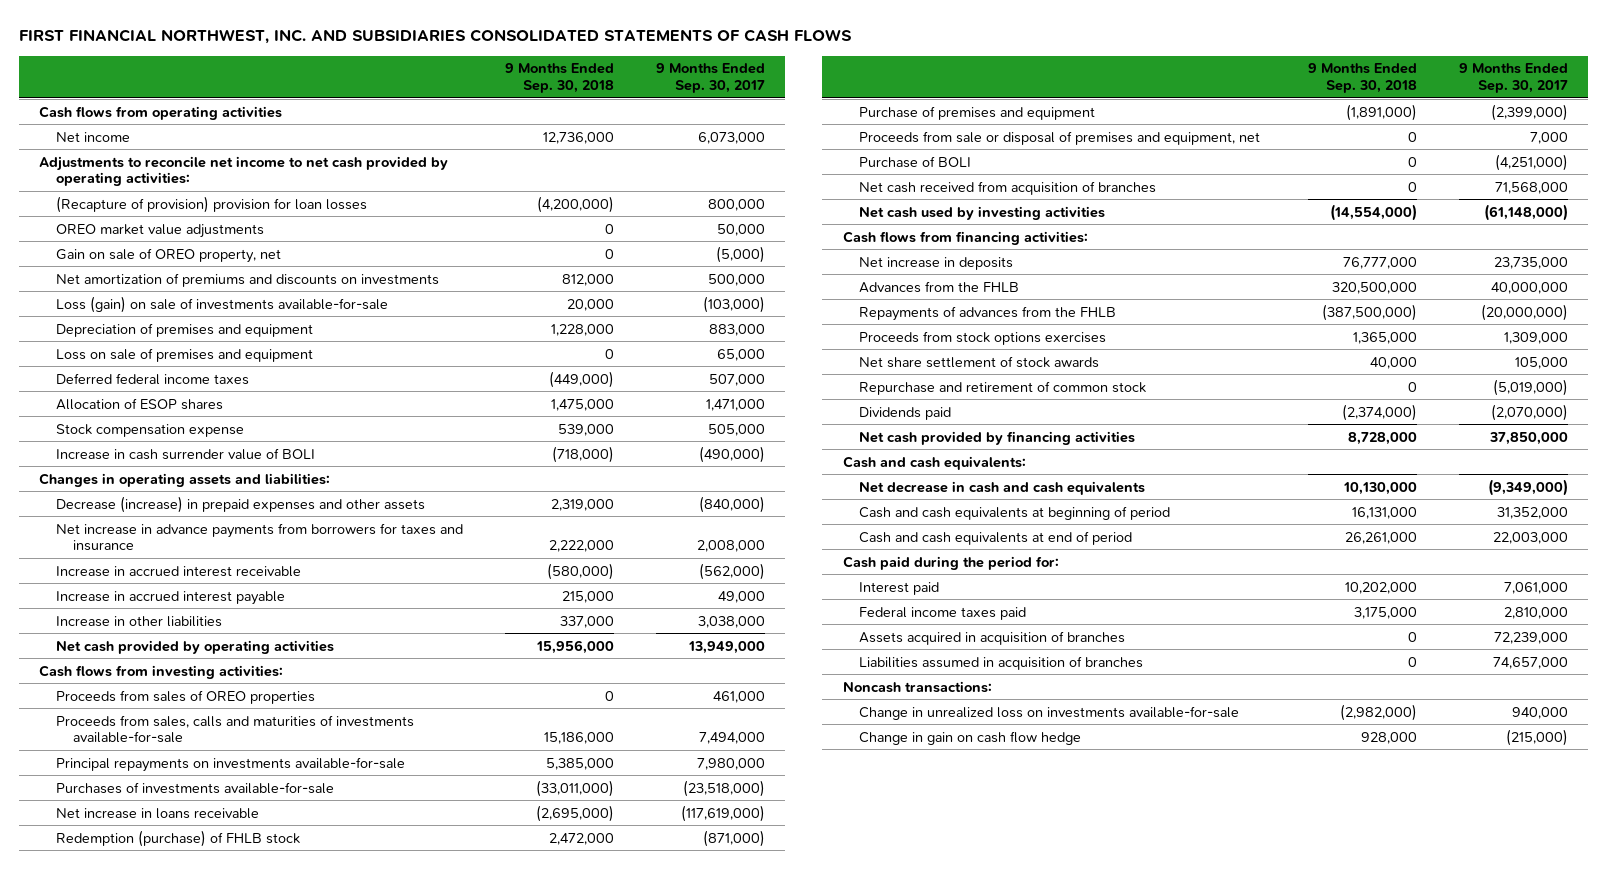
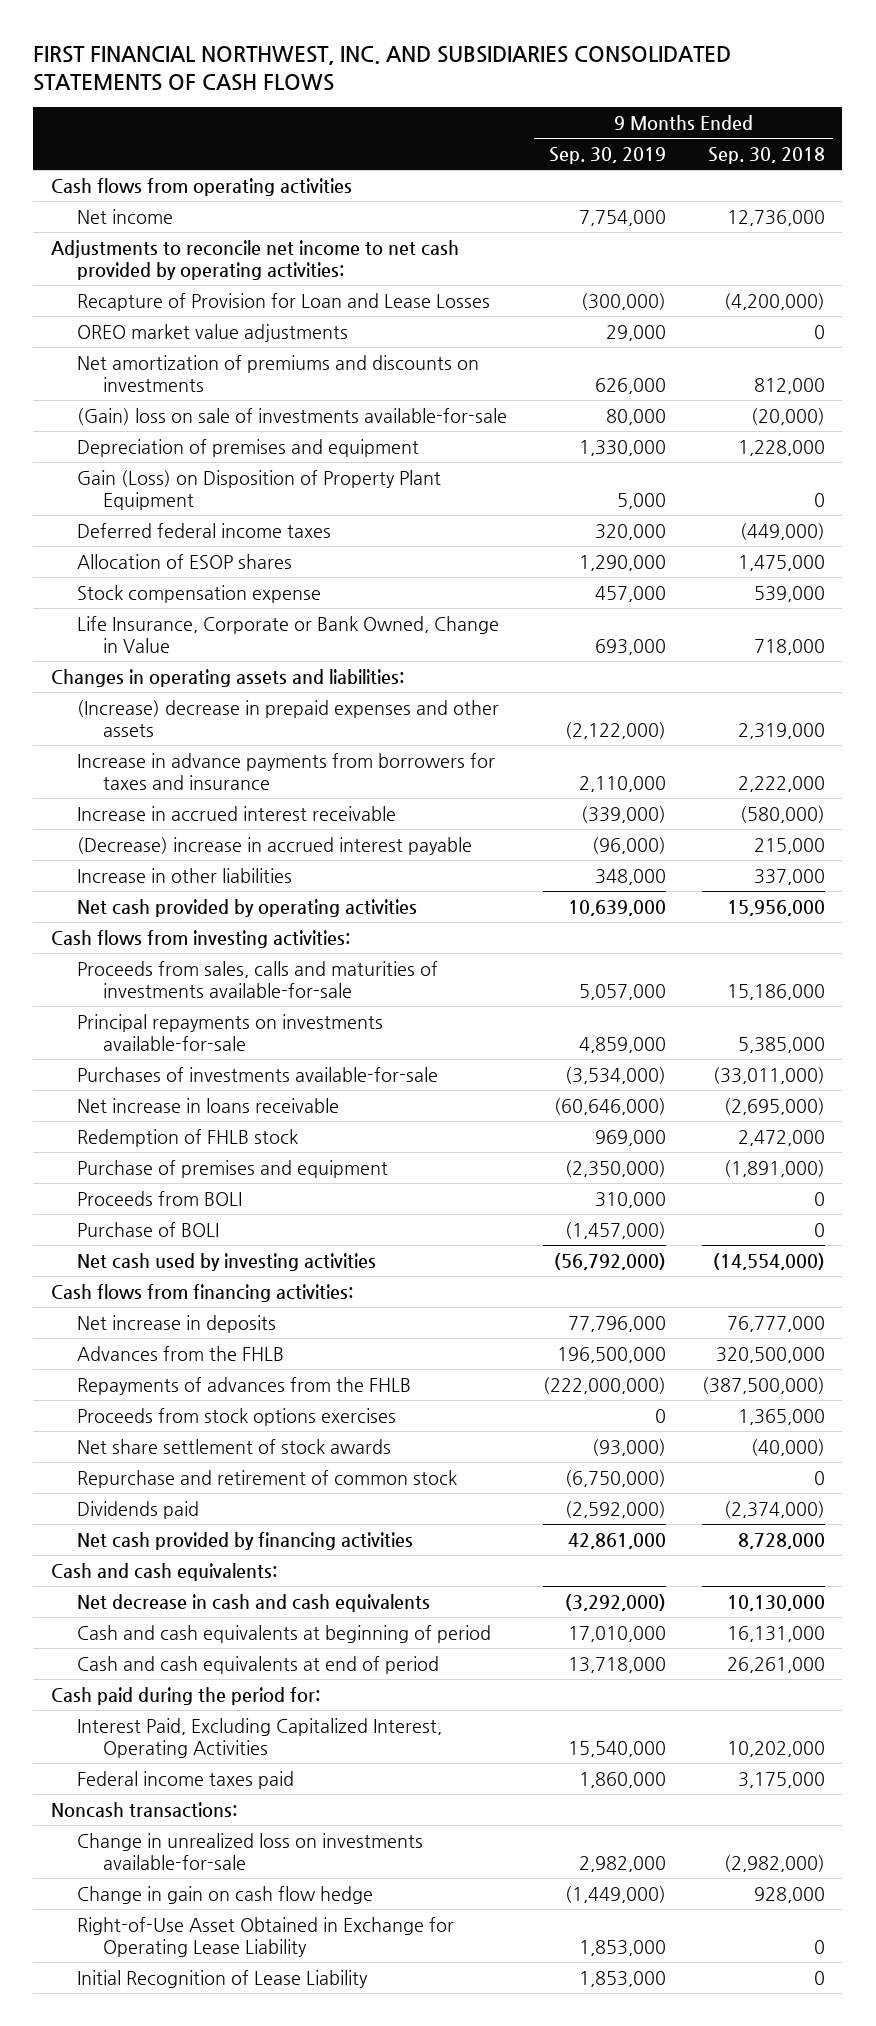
- | 9 Months Ended Sep. 30, 2018 | 9 Months Ended Sep. 30, 2017
+ | 9 Months Ended Sep. 30, 2019 | 9 Months Ended Sep. 30, 2018
- (Recapture of provision) provision for loan losses | (4,200,000) | 800,000
+ Recapture of Provision for Loan and Lease Losses | (300,000) | (4,200,000)
- Gain on sale of OREO property, net | 0 | (5,000)
- Loss (gain) on sale of investments available-for-sale | 20,000 | (103,000)
+ (Gain) loss on sale of investments available-for-sale | 80,000 | (20,000)
- Loss on sale of premises and equipment | 0 | 65,000
+ Gain (Loss) on Disposition of Property Plant Equipment | 5,000 | 0
- Increase in cash surrender value of BOLI | (718,000) | (490,000)
+ Life Insurance, Corporate or Bank Owned, Change in Value | 693,000 | 718,000
- Decrease (increase) in prepaid expenses and other assets | 2,319,000 | (840,000)
- Net increase in advance payments from borrowers for taxes and insurance | 2,222,000 | 2,008,000
+ (Increase) decrease in prepaid expenses and other assets | (2,122,000) | 2,319,000
+ Increase in advance payments from borrowers for taxes and insurance | 2,110,000 | 2,222,000
- Increase in accrued interest payable | 215,000 | 49,000
+ (Decrease) increase in accrued interest payable | (96,000) | 215,000
- Proceeds from sales of OREO properties | 0 | 461,000
- Redemption (purchase) of FHLB stock | 2,472,000 | (871,000)
+ Redemption of FHLB stock | 969,000 | 2,472,000
- Proceeds from sale or disposal of premises and equipment, net | 0 | 7,000
+ Proceeds from BOLI | 310,000 | 0
- Net cash received from acquisition of branches | 0 | 71,568,000
- Net share settlement of stock awards | 40,000 | 105,000
+ Net share settlement of stock awards | (93,000) | (40,000)
- Interest paid | 10,202,000 | 7,061,000
+ Interest Paid, Excluding Capitalized Interest, Operating Activities | 15,540,000 | 10,202,000
- Assets acquired in acquisition of branches | 0 | 72,239,000
- Liabilities assumed in acquisition of branches | 0 | 74,657,000
+ Right-of-Use Asset Obtained in Exchange for Operating Lease Liability | 1,853,000 | 0
+ Initial Recognition of Lease Liability | 1,853,000 | 0

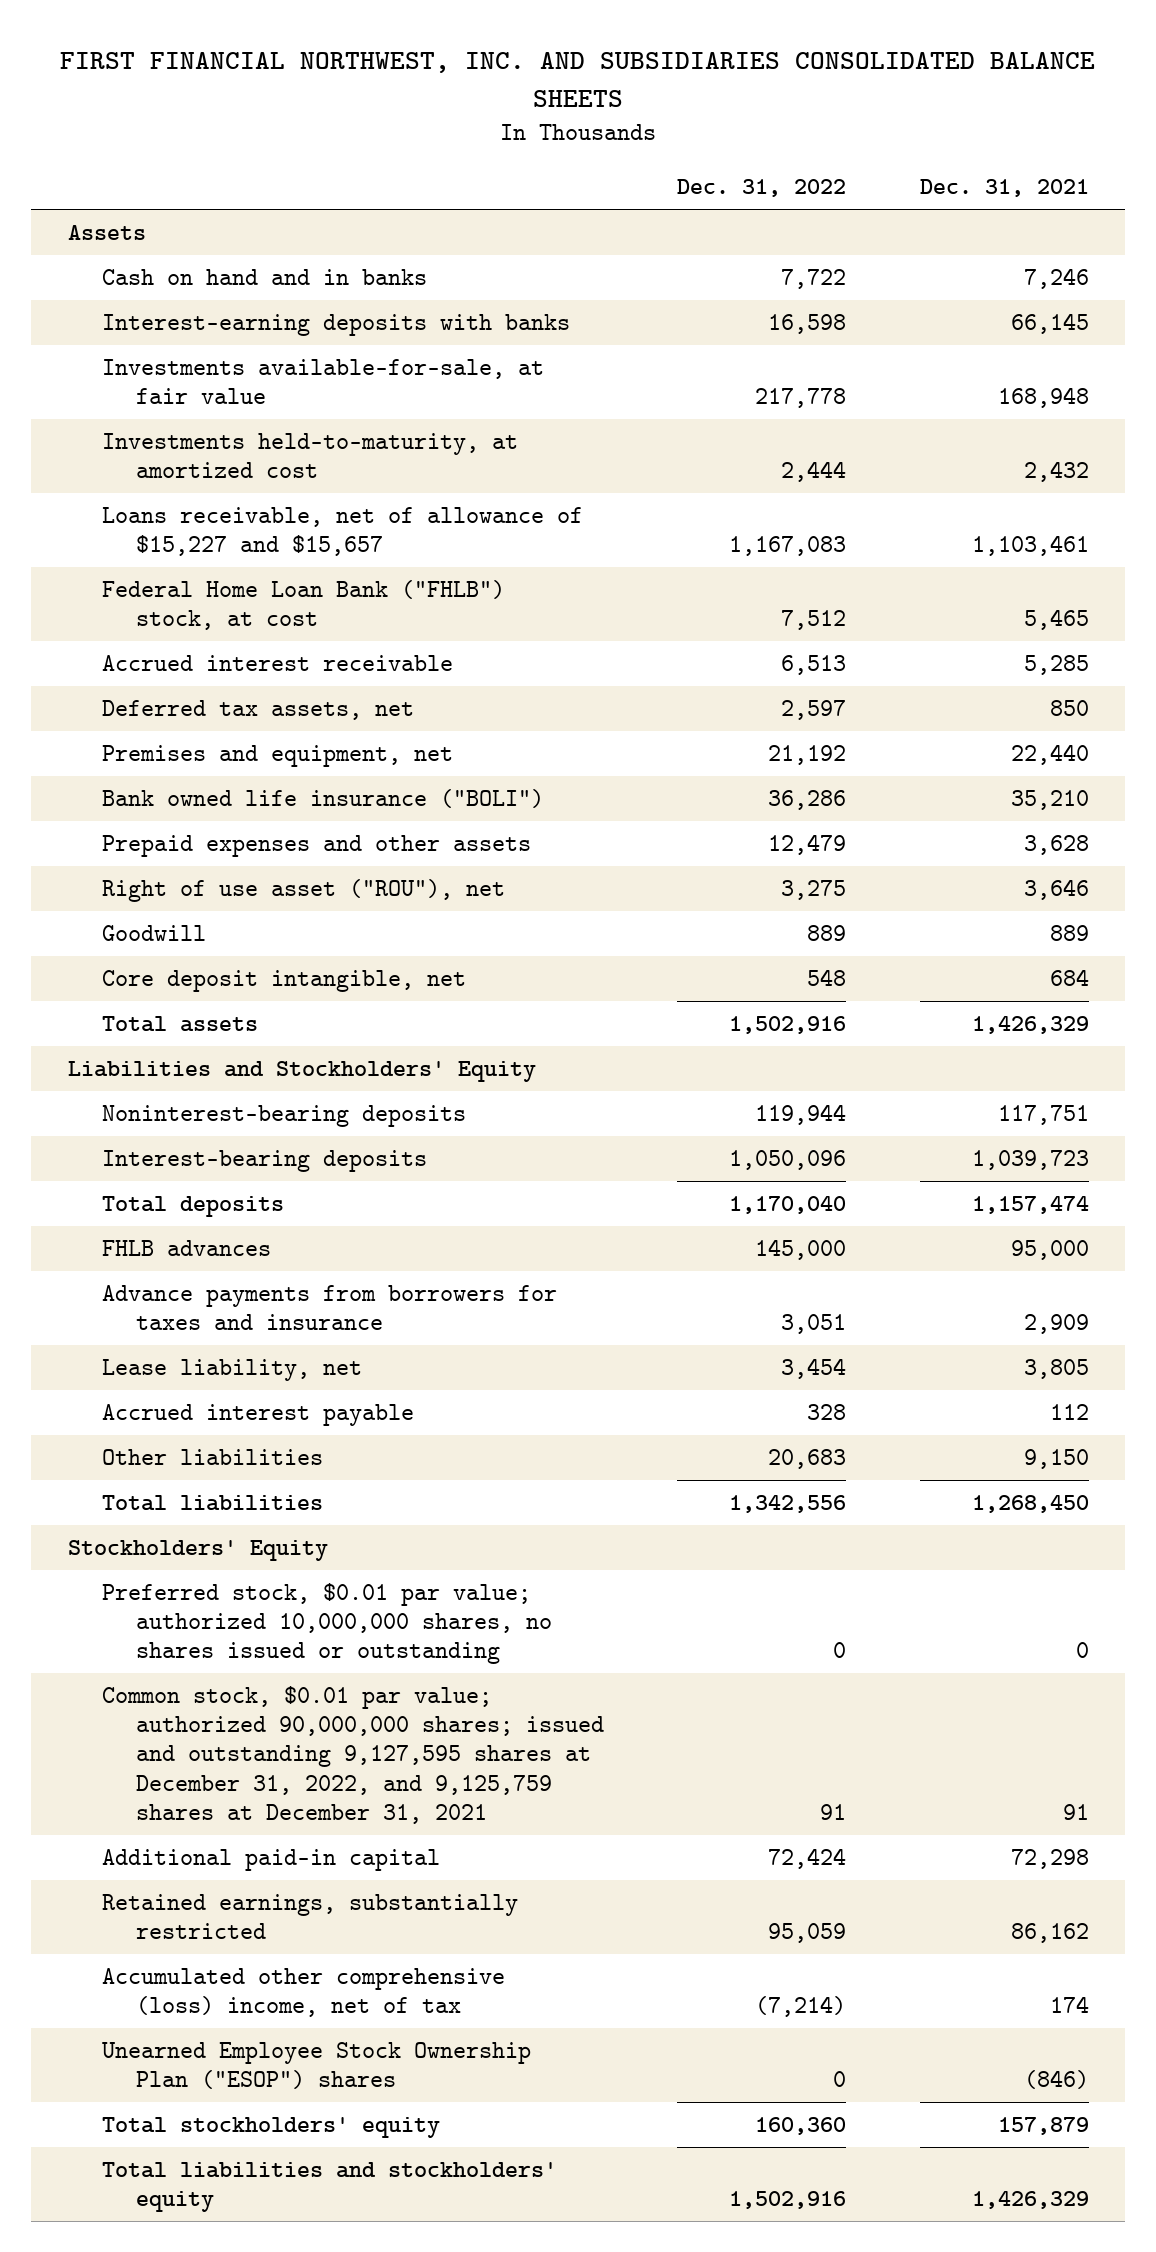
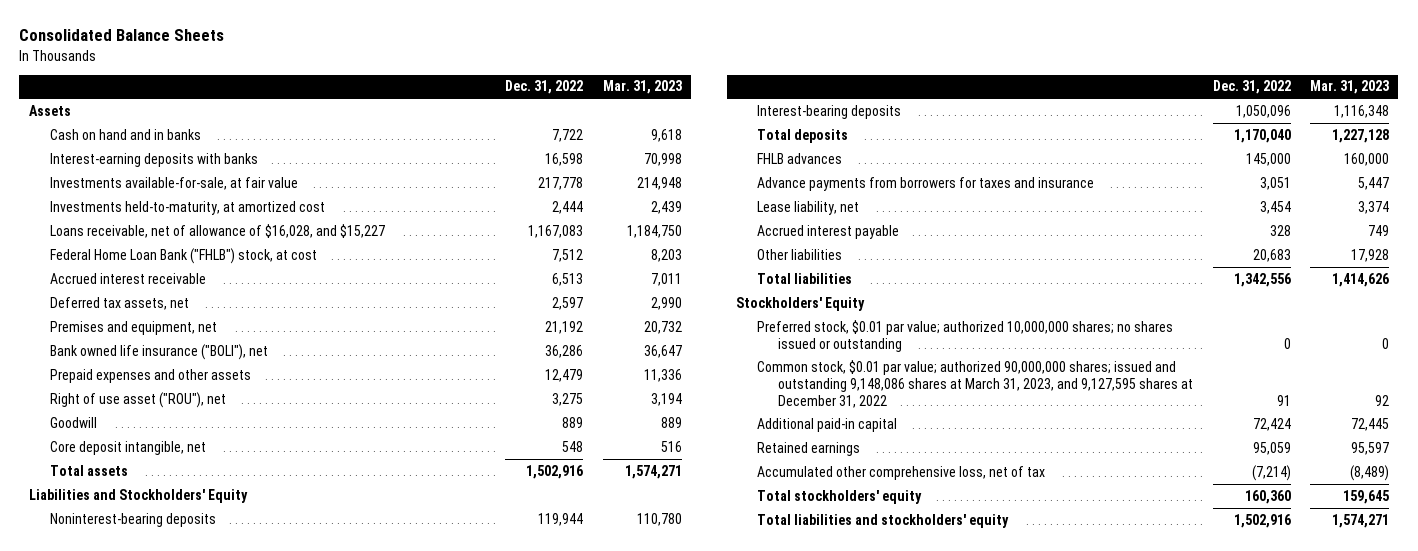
- FIRST FINANCIAL NORTHWEST, INC. AND SUBSIDIARIES CONSOLIDATED BALANCE SHEETS
+ Consolidated Balance Sheets
- | Dec. 31, 2022 | Dec. 31, 2021
+ | Dec. 31, 2022 | Mar. 31, 2023
- Loans receivable, net of allowance of $15,227 and $15,657 | 1,167,083 | 1,103,461
+ Loans receivable, net of allowance of $16,028, and $15,227 | 1,167,083 | 1,184,750
- Bank owned life insurance ("BOLI") | 36,286 | 35,210
+ Bank owned life insurance ("BOLI"), net | 36,286 | 36,647
- Preferred stock, $0.01 par value; authorized 10,000,000 shares, no shares issued or outstanding | 0 | 0
- Common stock, $0.01 par value; authorized 90,000,000 shares; issued and outstanding 9,127,595 shares at December 31, 2022, and 9,125,759 shares at December 31, 2021 | 91 | 91
+ Preferred stock, $0.01 par value; authorized 10,000,000 shares; no shares issued or outstanding | 0 | 0
+ Common stock, $0.01 par value; authorized 90,000,000 shares; issued and outstanding 9,148,086 shares at March 31, 2023, and 9,127,595 shares at December 31, 2022 | 91 | 92
- Retained earnings, substantially restricted | 95,059 | 86,162
- Accumulated other comprehensive (loss) income, net of tax | (7,214) | 174
- Unearned Employee Stock Ownership Plan ("ESOP") shares | 0 | (846)
+ Retained earnings | 95,059 | 95,597
+ Accumulated other comprehensive loss, net of tax | (7,214) | (8,489)

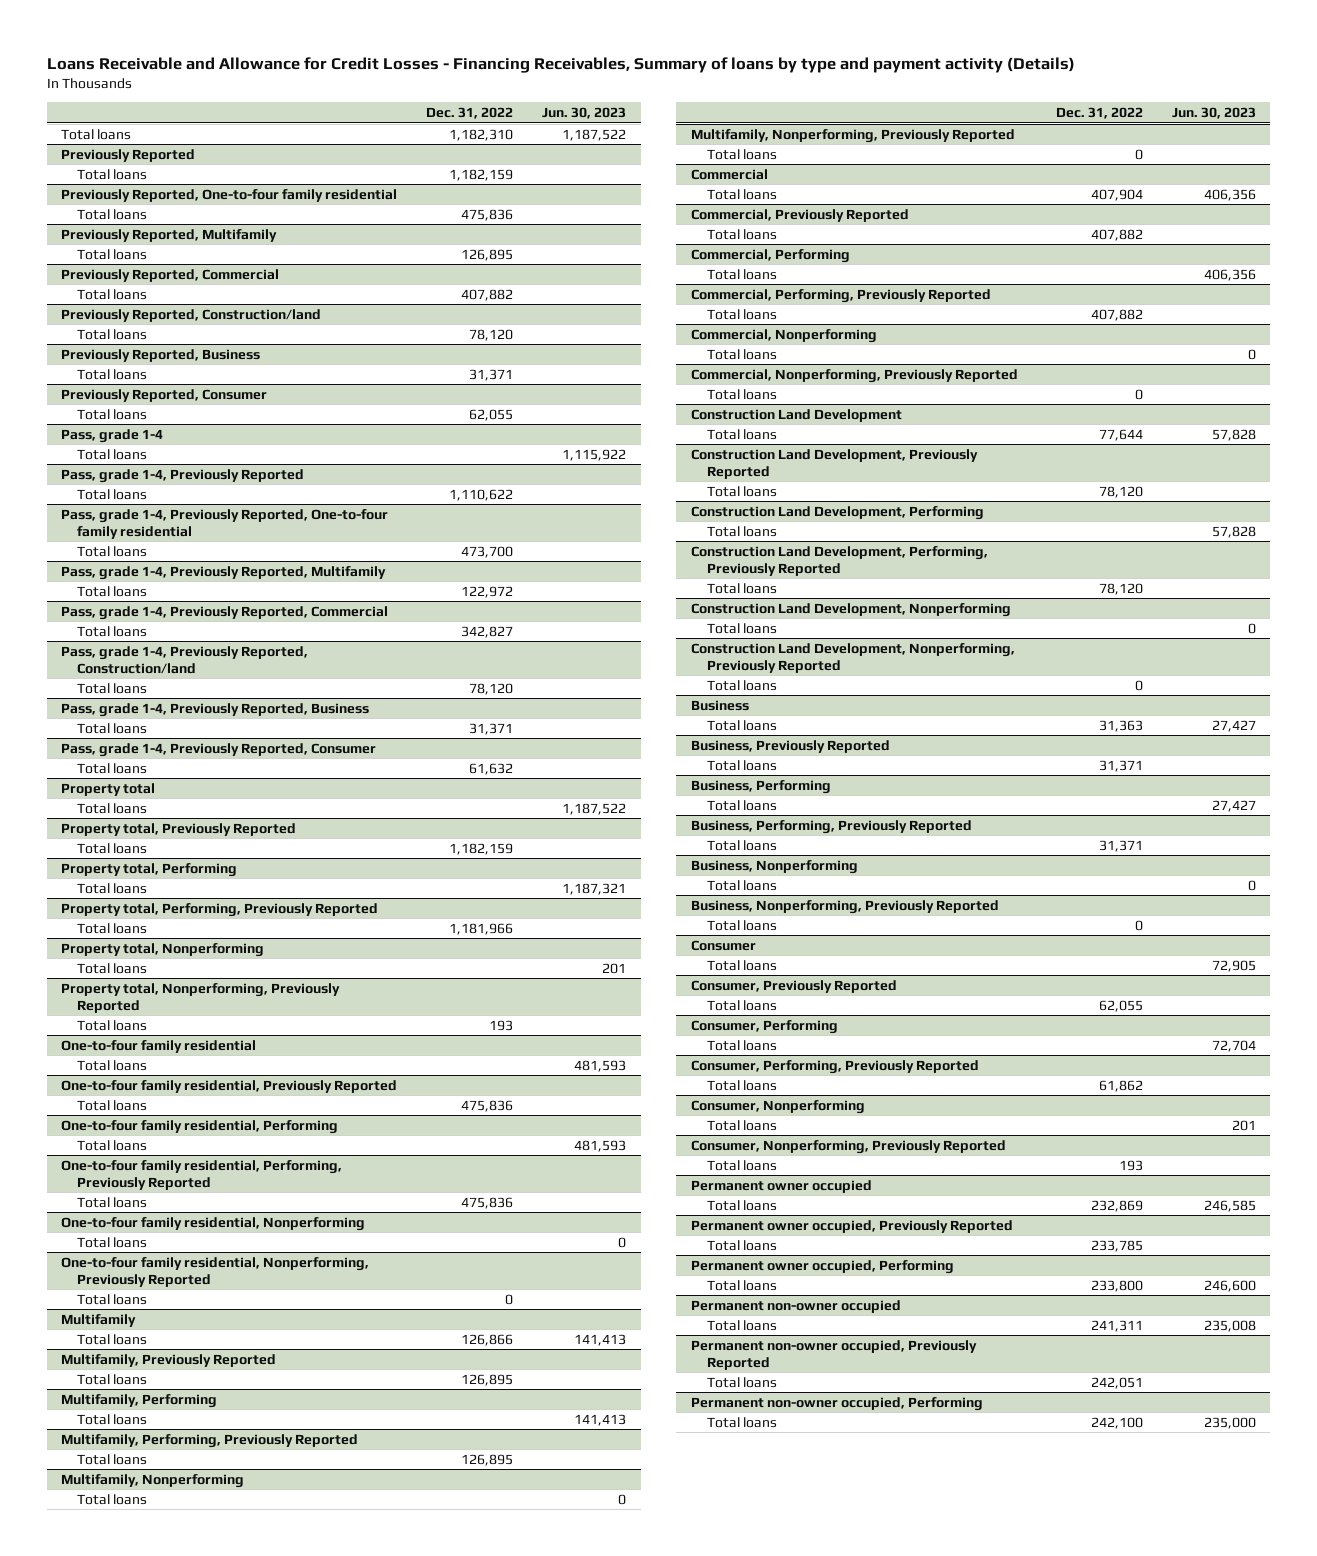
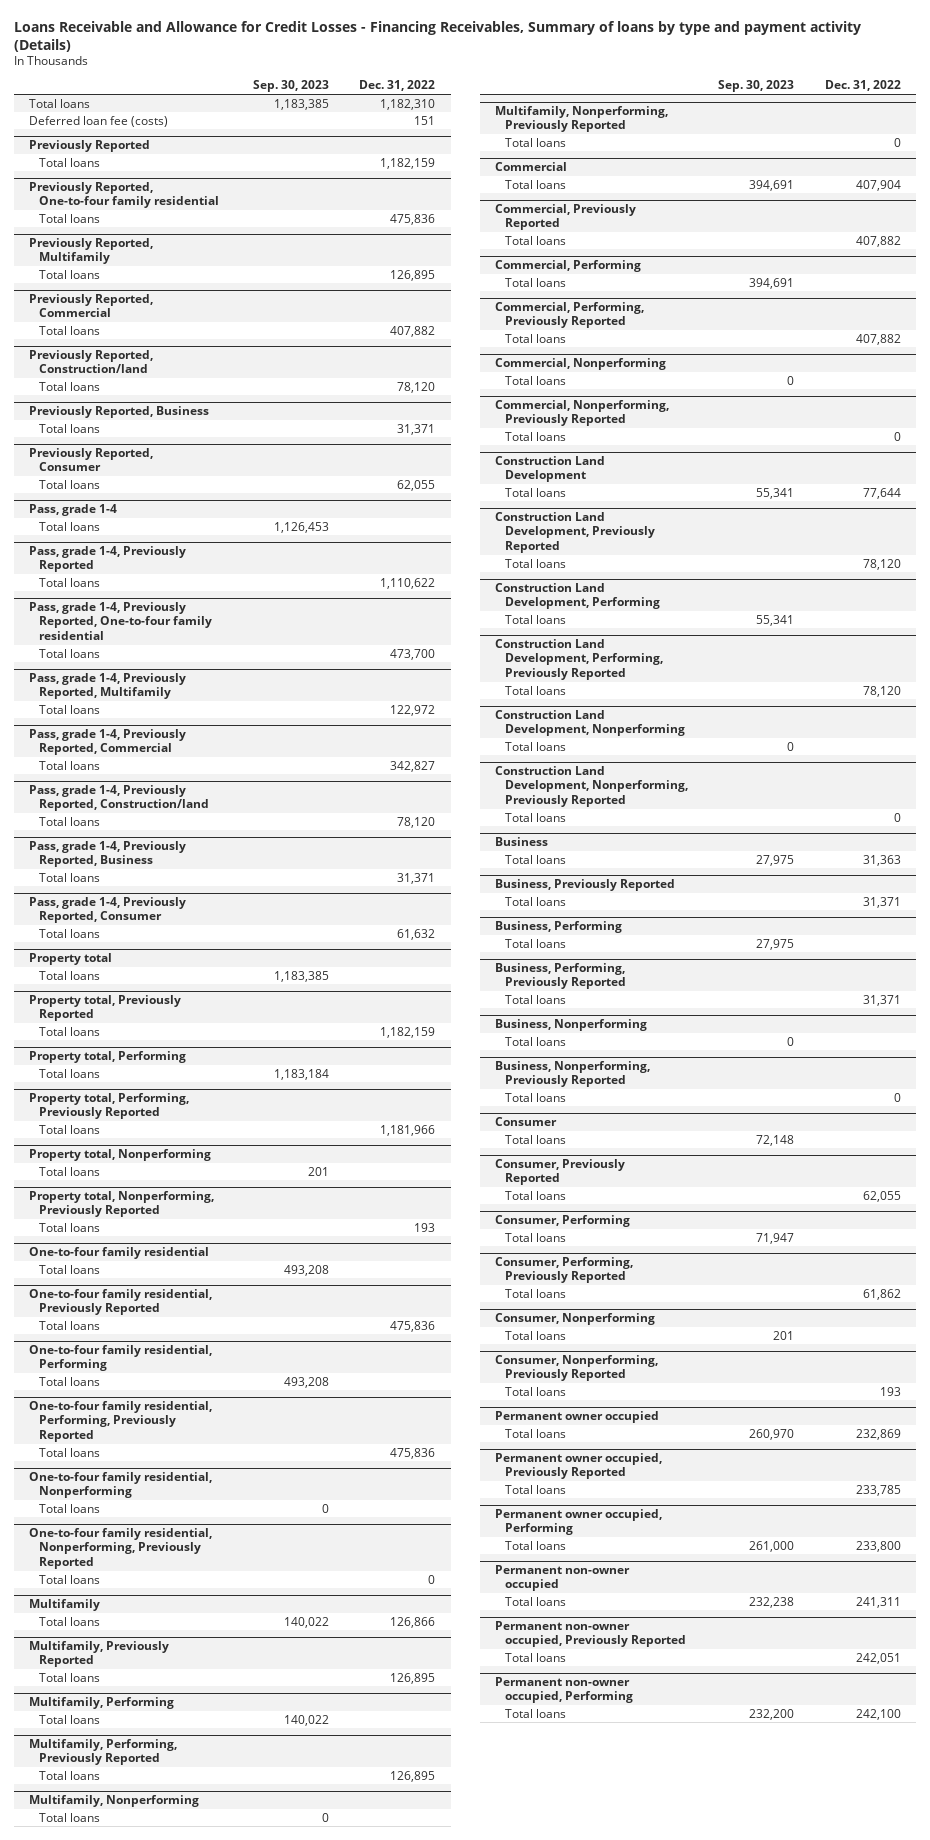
- | Dec. 31, 2022 | Jun. 30, 2023
+ | Sep. 30, 2023 | Dec. 31, 2022
+ Deferred loan fee (costs) | | 151

